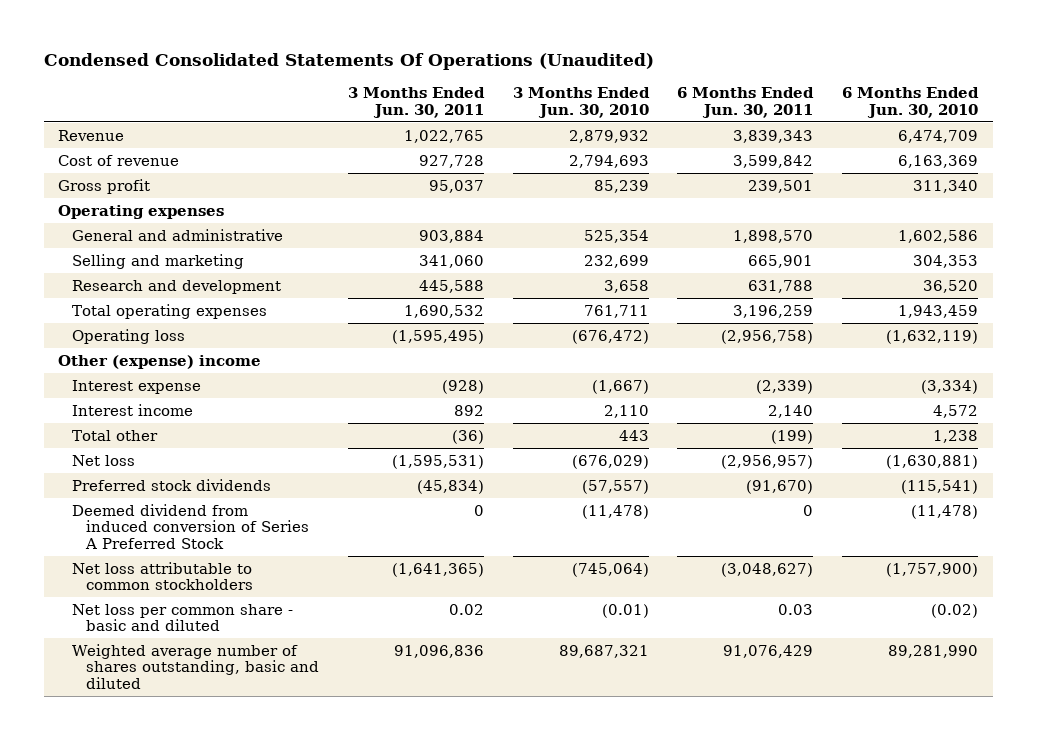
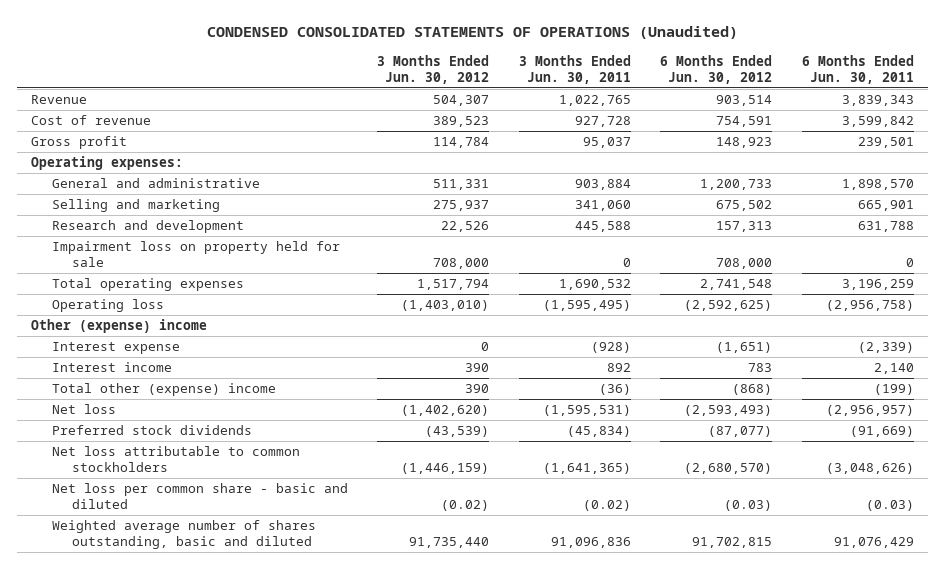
- Condensed Consolidated Statements Of Operations (Unaudited)
+ CONDENSED CONSOLIDATED STATEMENTS OF OPERATIONS (Unaudited)
- | 3 Months Ended Jun. 30, 2011 | 3 Months Ended Jun. 30, 2010 | 6 Months Ended Jun. 30, 2011 | 6 Months Ended Jun. 30, 2010
+ | 3 Months Ended Jun. 30, 2012 | 3 Months Ended Jun. 30, 2011 | 6 Months Ended Jun. 30, 2012 | 6 Months Ended Jun. 30, 2011
- Operating expenses
+ Operating expenses:
+ Impairment loss on property held for sale | 708,000 | 0 | 708,000 | 0
- Total other | (36) | 443 | (199) | 1,238
+ Total other (expense) income | 390 | (36) | (868) | (199)
- Preferred stock dividends | (45,834) | (57,557) | (91,670) | (115,541)
- Deemed dividend from induced conversion of Series A Preferred Stock | 0 | (11,478) | 0 | (11,478)
- Net loss attributable to common stockholders | (1,641,365) | (745,064) | (3,048,627) | (1,757,900)
- Net loss per common share - basic and diluted | 0.02 | (0.01) | 0.03 | (0.02)
+ Preferred stock dividends | (43,539) | (45,834) | (87,077) | (91,669)
+ Net loss attributable to common stockholders | (1,446,159) | (1,641,365) | (2,680,570) | (3,048,626)
+ Net loss per common share - basic and diluted | (0.02) | (0.02) | (0.03) | (0.03)

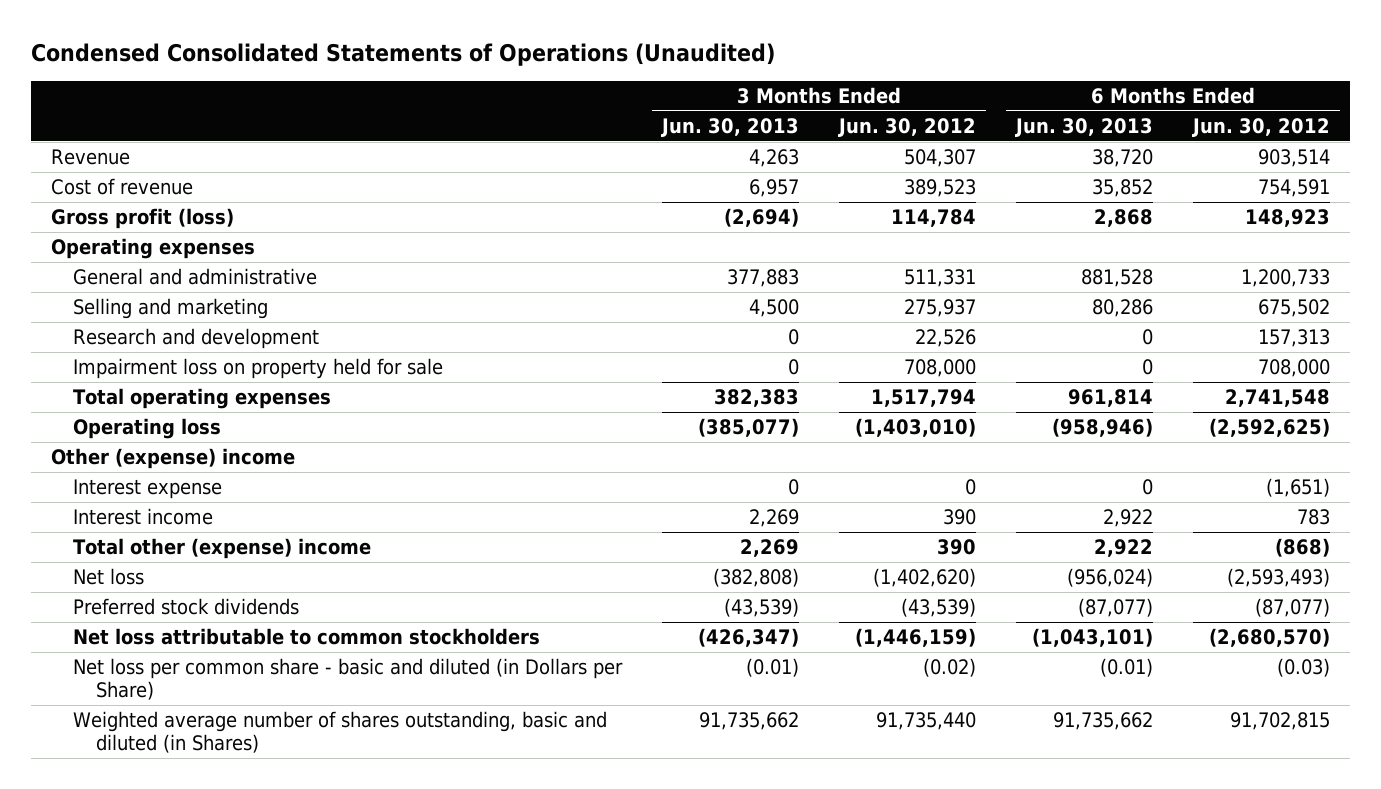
- CONDENSED CONSOLIDATED STATEMENTS OF OPERATIONS (Unaudited)
+ Condensed Consolidated Statements of Operations (Unaudited)
- | 3 Months Ended Jun. 30, 2012 | 3 Months Ended Jun. 30, 2011 | 6 Months Ended Jun. 30, 2012 | 6 Months Ended Jun. 30, 2011
+ | 3 Months Ended Jun. 30, 2013 | 3 Months Ended Jun. 30, 2012 | 6 Months Ended Jun. 30, 2013 | 6 Months Ended Jun. 30, 2012
- Gross profit | 114,784 | 95,037 | 148,923 | 239,501
- Operating expenses:
+ Gross profit (loss) | (2,694) | 114,784 | 2,868 | 148,923
+ Operating expenses
- Net loss per common share - basic and diluted | (0.02) | (0.02) | (0.03) | (0.03)
- Weighted average number of shares outstanding, basic and diluted | 91,735,440 | 91,096,836 | 91,702,815 | 91,076,429
+ Net loss per common share - basic and diluted (in Dollars per Share) | (0.01) | (0.02) | (0.01) | (0.03)
+ Weighted average number of shares outstanding, basic and diluted (in Shares) | 91,735,662 | 91,735,440 | 91,735,662 | 91,702,815

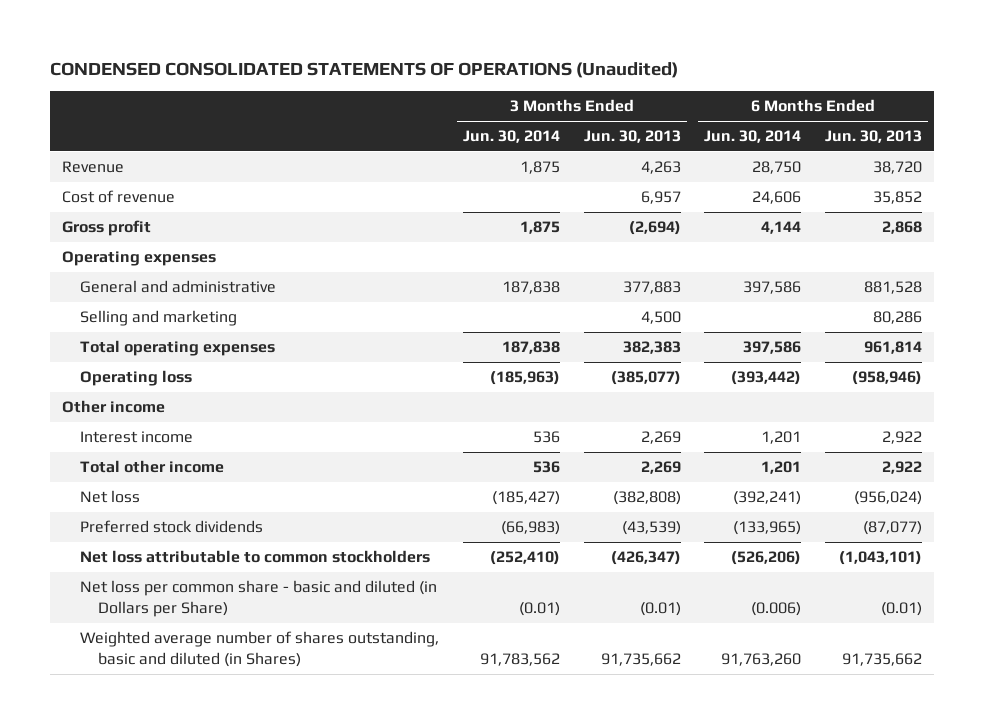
- Condensed Consolidated Statements of Operations (Unaudited)
+ CONDENSED CONSOLIDATED STATEMENTS OF OPERATIONS (Unaudited)
- | 3 Months Ended Jun. 30, 2013 | 3 Months Ended Jun. 30, 2012 | 6 Months Ended Jun. 30, 2013 | 6 Months Ended Jun. 30, 2012
+ | 3 Months Ended Jun. 30, 2014 | 3 Months Ended Jun. 30, 2013 | 6 Months Ended Jun. 30, 2014 | 6 Months Ended Jun. 30, 2013
- Gross profit (loss) | (2,694) | 114,784 | 2,868 | 148,923
+ Gross profit | 1,875 | (2,694) | 4,144 | 2,868
- Research and development | 0 | 22,526 | 0 | 157,313
- Impairment loss on property held for sale | 0 | 708,000 | 0 | 708,000
- Other (expense) income
- Interest expense | 0 | 0 | 0 | (1,651)
+ Other income
- Total other (expense) income | 2,269 | 390 | 2,922 | (868)
+ Total other income | 536 | 2,269 | 1,201 | 2,922

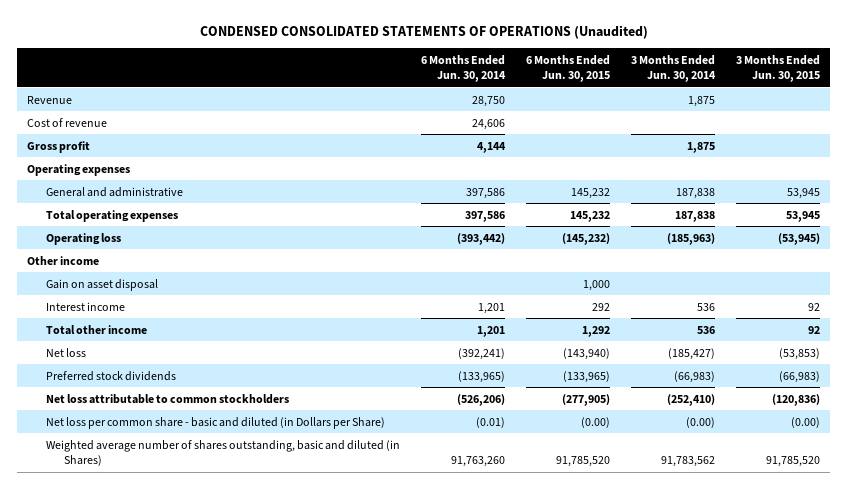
- | 3 Months Ended Jun. 30, 2014 | 3 Months Ended Jun. 30, 2013 | 6 Months Ended Jun. 30, 2014 | 6 Months Ended Jun. 30, 2013
+ | 6 Months Ended Jun. 30, 2014 | 6 Months Ended Jun. 30, 2015 | 3 Months Ended Jun. 30, 2014 | 3 Months Ended Jun. 30, 2015
- Selling and marketing | | 4,500 | | 80,286
+ Gain on asset disposal | | 1,000 | |
- Net loss per common share - basic and diluted (in Dollars per Share) | (0.01) | (0.01) | (0.006) | (0.01)
+ Net loss per common share - basic and diluted (in Dollars per Share) | (0.01) | (0.00) | (0.00) | (0.00)

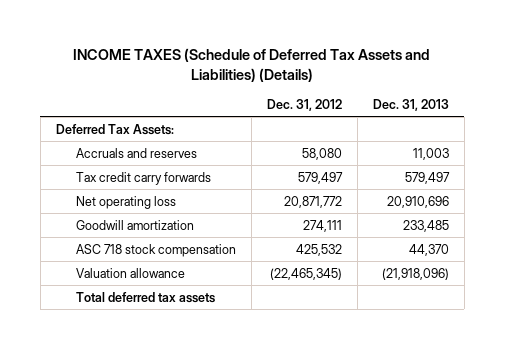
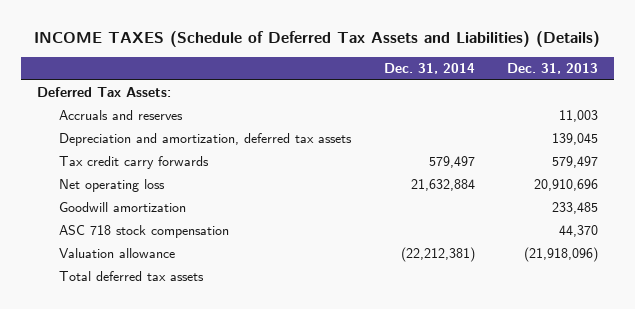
- | Dec. 31, 2012 | Dec. 31, 2013
+ | Dec. 31, 2014 | Dec. 31, 2013
+ Depreciation and amortization, deferred tax assets | | 139,045

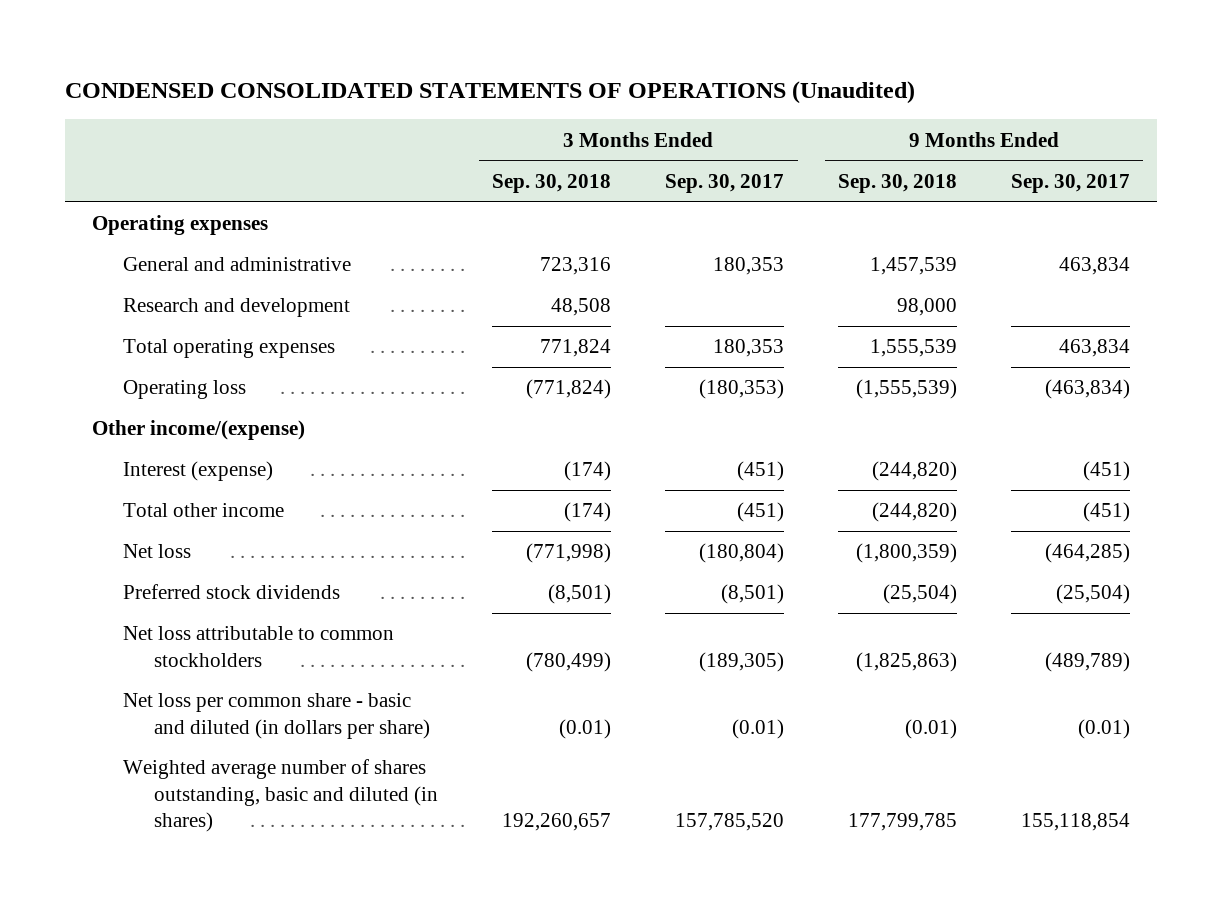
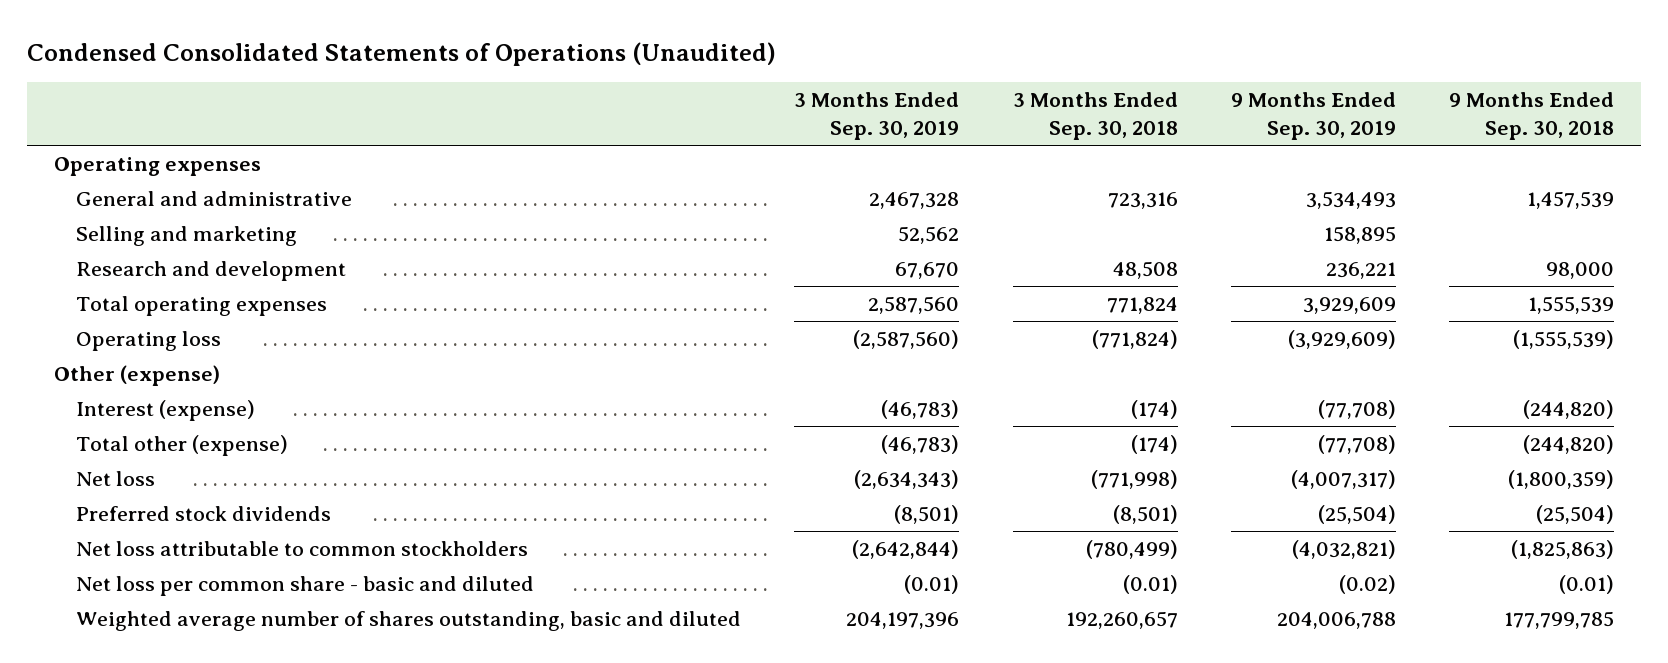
- CONDENSED CONSOLIDATED STATEMENTS OF OPERATIONS (Unaudited)
+ Condensed Consolidated Statements of Operations (Unaudited)
- | 3 Months Ended Sep. 30, 2018 | 3 Months Ended Sep. 30, 2017 | 9 Months Ended Sep. 30, 2018 | 9 Months Ended Sep. 30, 2017
+ | 3 Months Ended Sep. 30, 2019 | 3 Months Ended Sep. 30, 2018 | 9 Months Ended Sep. 30, 2019 | 9 Months Ended Sep. 30, 2018
+ Selling and marketing | 52,562 | | 158,895 |
- Other income/(expense)
+ Other (expense)
- Total other income | (174) | (451) | (244,820) | (451)
+ Total other (expense) | (46,783) | (174) | (77,708) | (244,820)
- Net loss per common share - basic and diluted (in dollars per share) | (0.01) | (0.01) | (0.01) | (0.01)
- Weighted average number of shares outstanding, basic and diluted (in shares) | 192,260,657 | 157,785,520 | 177,799,785 | 155,118,854
+ Net loss per common share - basic and diluted | (0.01) | (0.01) | (0.02) | (0.01)
+ Weighted average number of shares outstanding, basic and diluted | 204,197,396 | 192,260,657 | 204,006,788 | 177,799,785

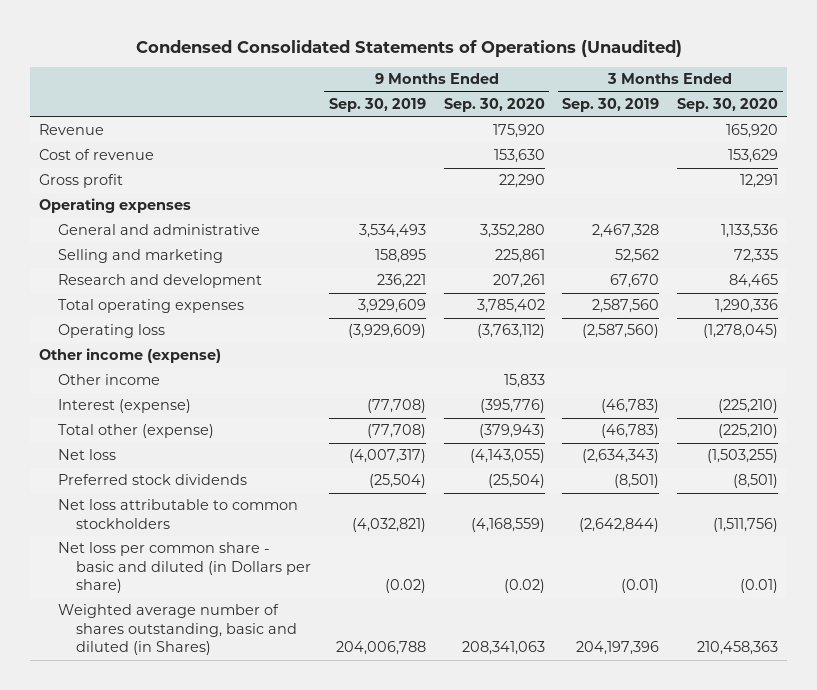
- | 3 Months Ended Sep. 30, 2019 | 3 Months Ended Sep. 30, 2018 | 9 Months Ended Sep. 30, 2019 | 9 Months Ended Sep. 30, 2018
+ | 9 Months Ended Sep. 30, 2019 | 9 Months Ended Sep. 30, 2020 | 3 Months Ended Sep. 30, 2019 | 3 Months Ended Sep. 30, 2020
+ Revenue | | 175,920 | | 165,920
+ Cost of revenue | | 153,630 | | 153,629
+ Gross profit | | 22,290 | | 12,291
- Other (expense)
+ Other income (expense)
+ Other income | | 15,833 | |
- Net loss per common share - basic and diluted | (0.01) | (0.01) | (0.02) | (0.01)
- Weighted average number of shares outstanding, basic and diluted | 204,197,396 | 192,260,657 | 204,006,788 | 177,799,785
+ Net loss per common share - basic and diluted (in Dollars per share) | (0.02) | (0.02) | (0.01) | (0.01)
+ Weighted average number of shares outstanding, basic and diluted (in Shares) | 204,006,788 | 208,341,063 | 204,197,396 | 210,458,363

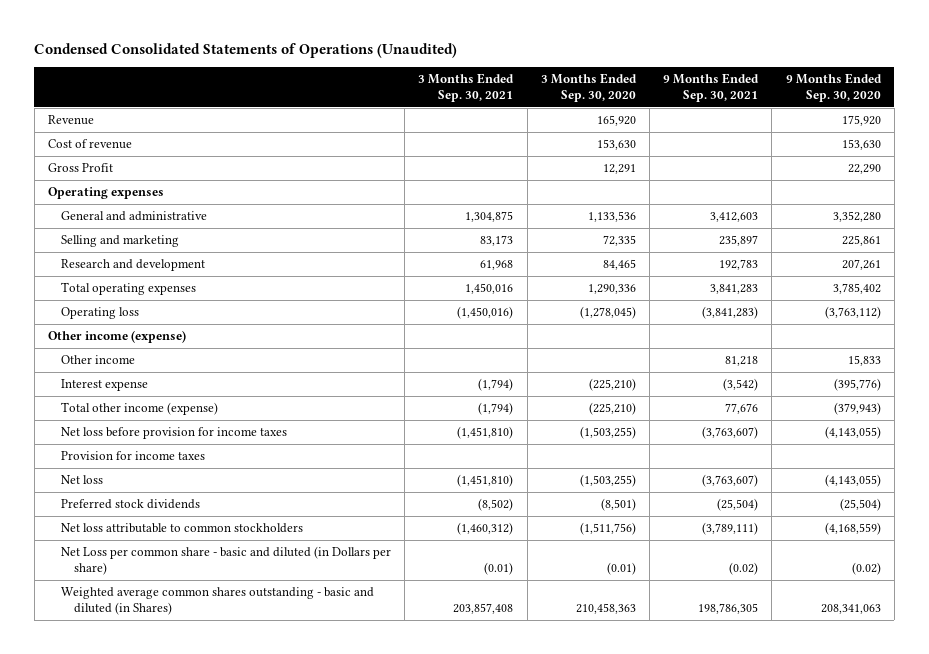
- | 9 Months Ended Sep. 30, 2019 | 9 Months Ended Sep. 30, 2020 | 3 Months Ended Sep. 30, 2019 | 3 Months Ended Sep. 30, 2020
+ | 3 Months Ended Sep. 30, 2021 | 3 Months Ended Sep. 30, 2020 | 9 Months Ended Sep. 30, 2021 | 9 Months Ended Sep. 30, 2020
- Cost of revenue | | 153,630 | | 153,629
- Gross profit | | 22,290 | | 12,291
+ Cost of revenue | | 153,630 | | 153,630
+ Gross Profit | | 12,291 | | 22,290
- Interest (expense) | (77,708) | (395,776) | (46,783) | (225,210)
- Total other (expense) | (77,708) | (379,943) | (46,783) | (225,210)
+ Interest expense | (1,794) | (225,210) | (3,542) | (395,776)
+ Total other income (expense) | (1,794) | (225,210) | 77,676 | (379,943)
+ Net loss before provision for income taxes | (1,451,810) | (1,503,255) | (3,763,607) | (4,143,055)
+ Provision for income taxes
- Net loss per common share - basic and diluted (in Dollars per share) | (0.02) | (0.02) | (0.01) | (0.01)
- Weighted average number of shares outstanding, basic and diluted (in Shares) | 204,006,788 | 208,341,063 | 204,197,396 | 210,458,363
+ Net Loss per common share - basic and diluted (in Dollars per share) | (0.01) | (0.01) | (0.02) | (0.02)
+ Weighted average common shares outstanding - basic and diluted (in Shares) | 203,857,408 | 210,458,363 | 198,786,305 | 208,341,063

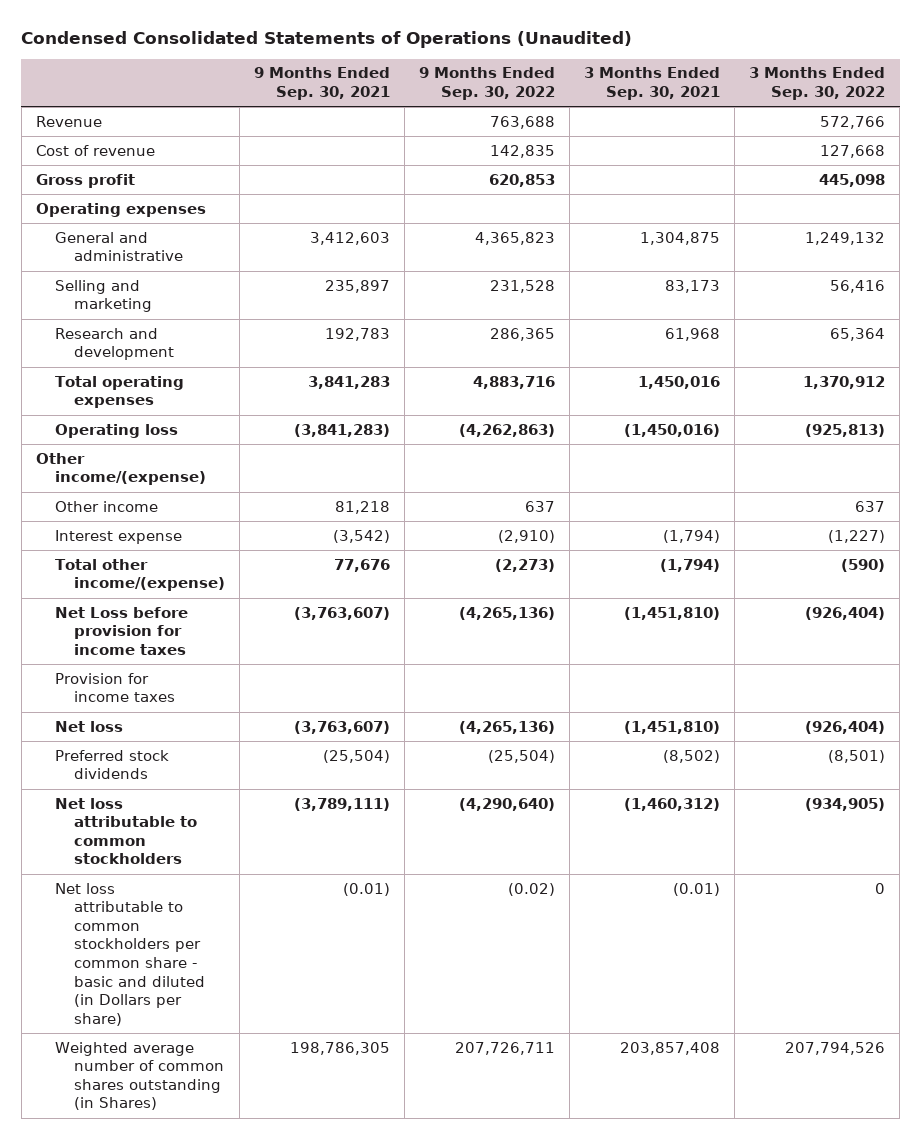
- | 3 Months Ended Sep. 30, 2021 | 3 Months Ended Sep. 30, 2020 | 9 Months Ended Sep. 30, 2021 | 9 Months Ended Sep. 30, 2020
+ | 9 Months Ended Sep. 30, 2021 | 9 Months Ended Sep. 30, 2022 | 3 Months Ended Sep. 30, 2021 | 3 Months Ended Sep. 30, 2022
- Gross Profit | | 12,291 | | 22,290
+ Gross profit | | 620,853 | | 445,098
- Other income (expense)
+ Other income/(expense)
- Total other income (expense) | (1,794) | (225,210) | 77,676 | (379,943)
- Net loss before provision for income taxes | (1,451,810) | (1,503,255) | (3,763,607) | (4,143,055)
+ Total other income/(expense) | 77,676 | (2,273) | (1,794) | (590)
+ Net Loss before provision for income taxes | (3,763,607) | (4,265,136) | (1,451,810) | (926,404)
- Net Loss per common share - basic and diluted (in Dollars per share) | (0.01) | (0.01) | (0.02) | (0.02)
- Weighted average common shares outstanding - basic and diluted (in Shares) | 203,857,408 | 210,458,363 | 198,786,305 | 208,341,063
+ Net loss attributable to common stockholders per common share - basic and diluted (in Dollars per share) | (0.01) | (0.02) | (0.01) | 0
+ Weighted average number of common shares outstanding (in Shares) | 198,786,305 | 207,726,711 | 203,857,408 | 207,794,526

